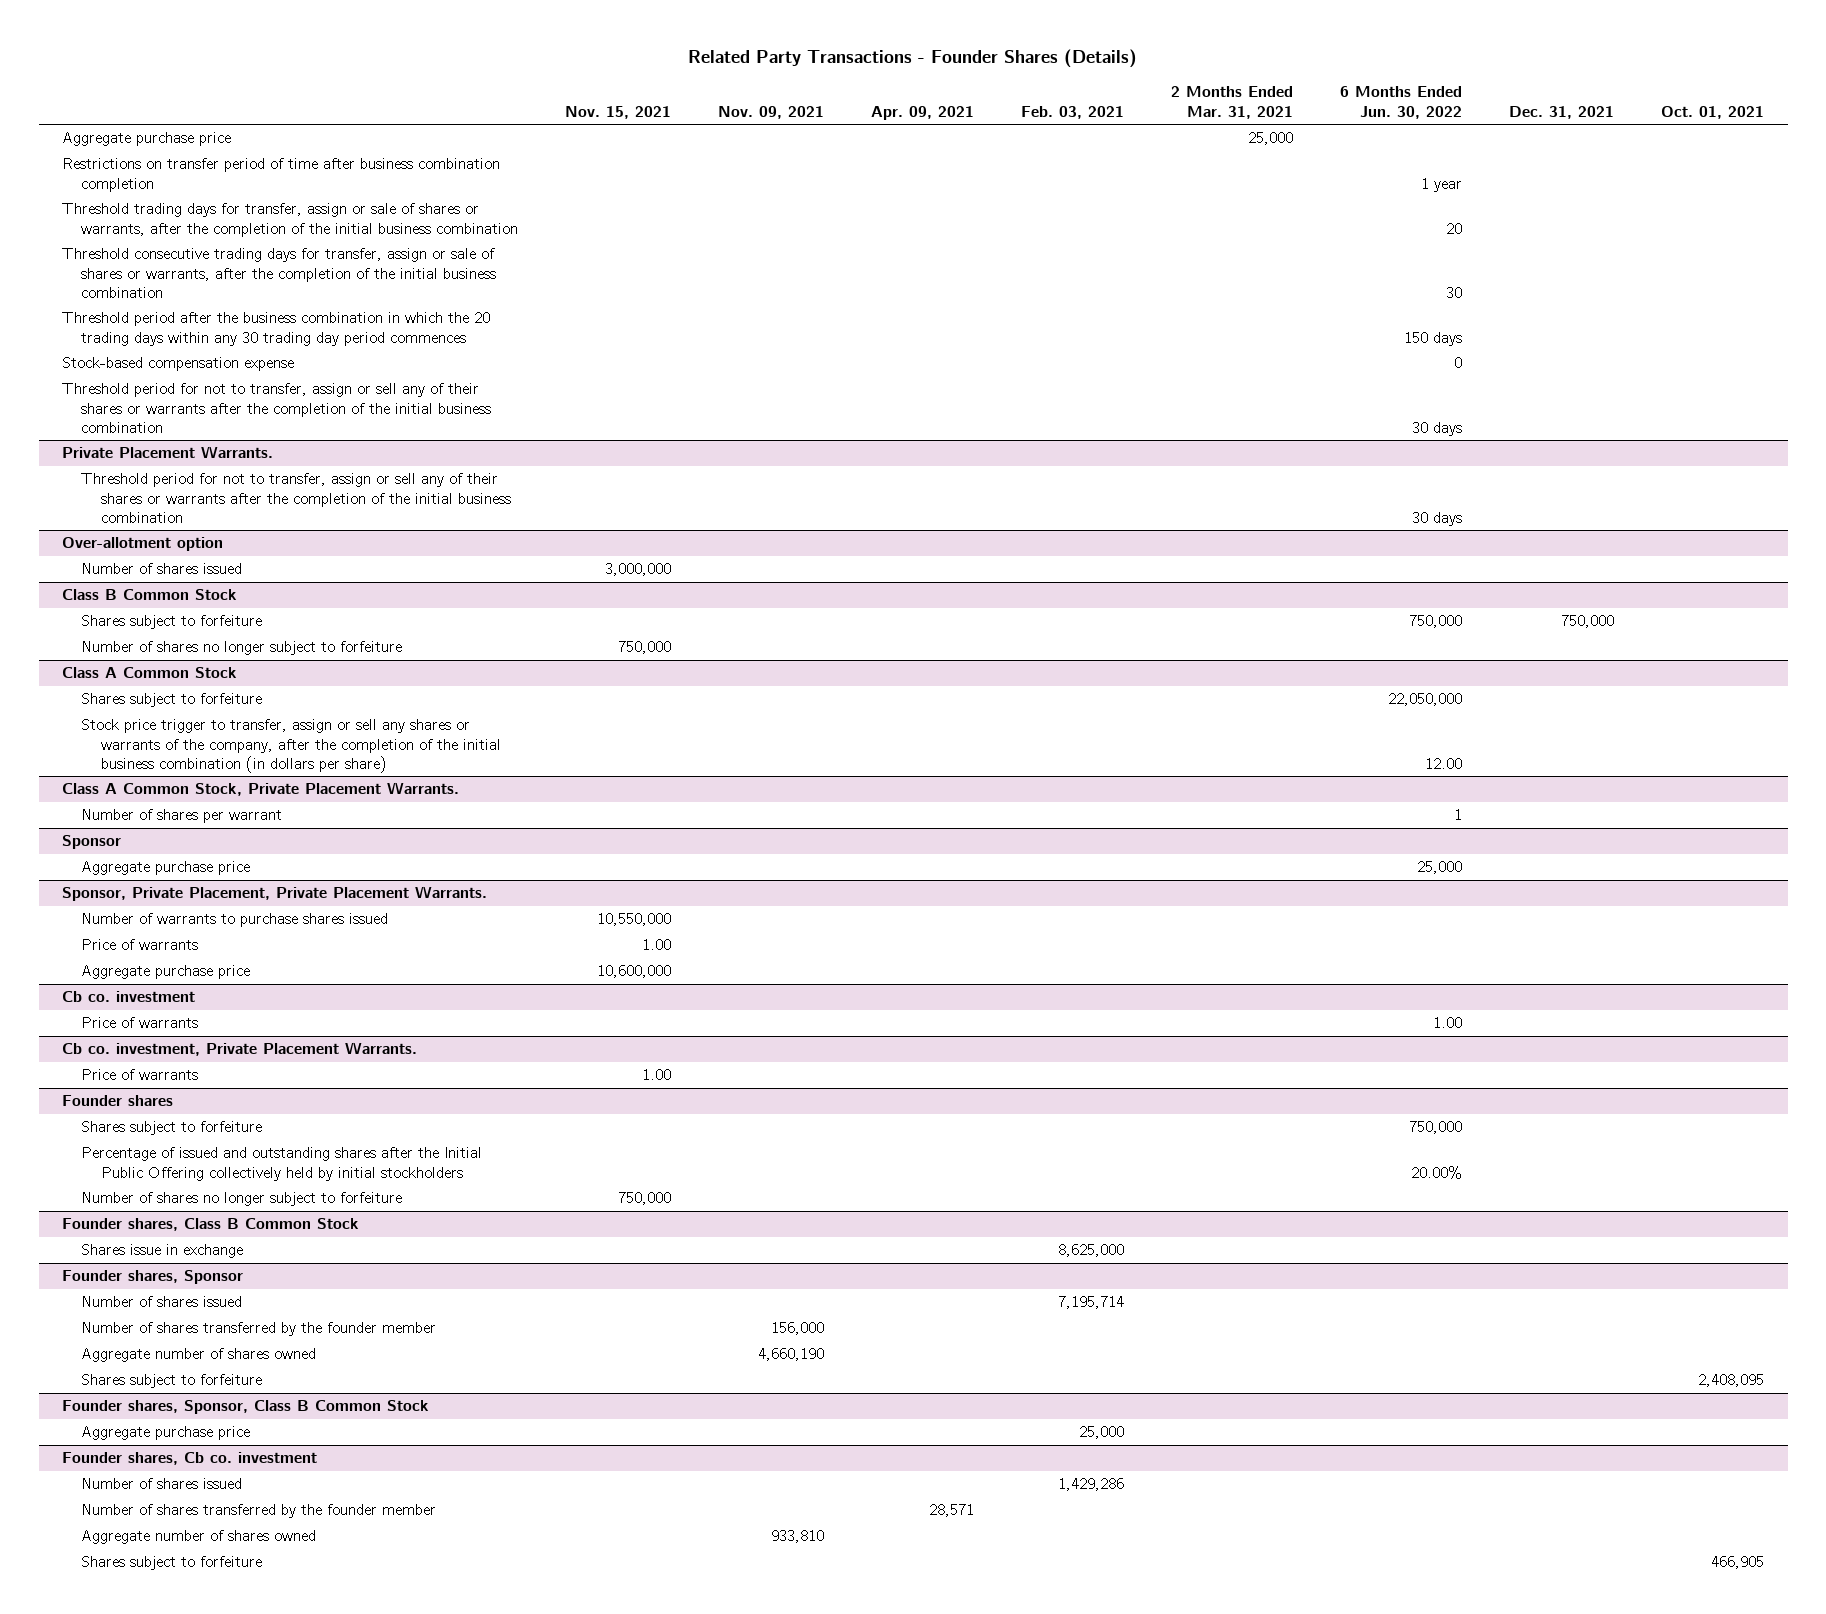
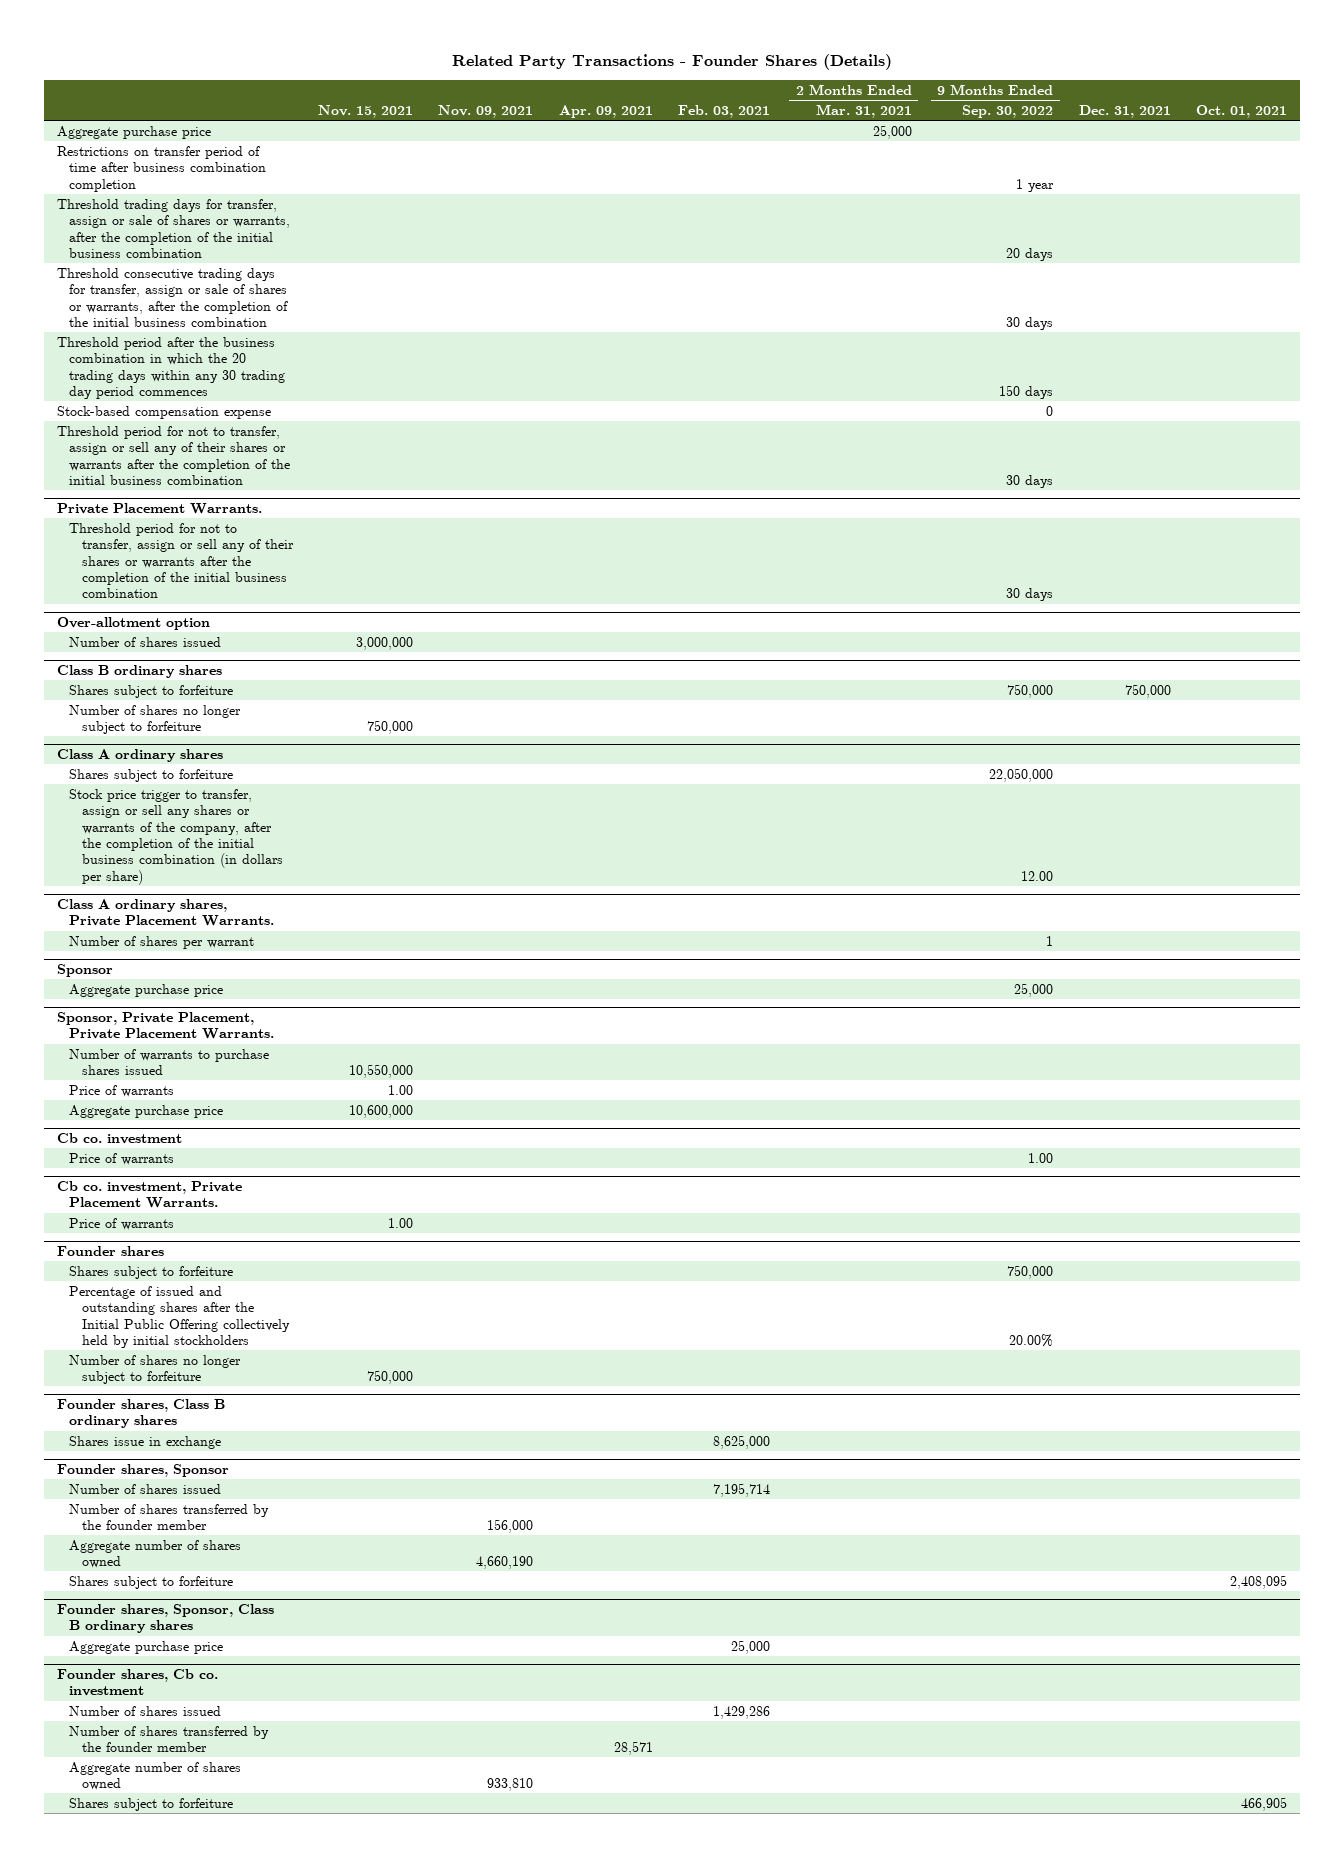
- | Nov. 15, 2021 | Nov. 09, 2021 | Apr. 09, 2021 | Feb. 03, 2021 | 2 Months Ended Mar. 31, 2021 | 6 Months Ended Jun. 30, 2022 | Dec. 31, 2021 | Oct. 01, 2021
+ | Nov. 15, 2021 | Nov. 09, 2021 | Apr. 09, 2021 | Feb. 03, 2021 | 2 Months Ended Mar. 31, 2021 | 9 Months Ended Sep. 30, 2022 | Dec. 31, 2021 | Oct. 01, 2021
- Class B Common Stock
+ Class B ordinary shares
- Class A Common Stock
+ Class A ordinary shares
- Class A Common Stock, Private Placement Warrants.
+ Class A ordinary shares, Private Placement Warrants.
- Founder shares, Class B Common Stock
+ Founder shares, Class B ordinary shares
- Founder shares, Sponsor, Class B Common Stock
+ Founder shares, Sponsor, Class B ordinary shares

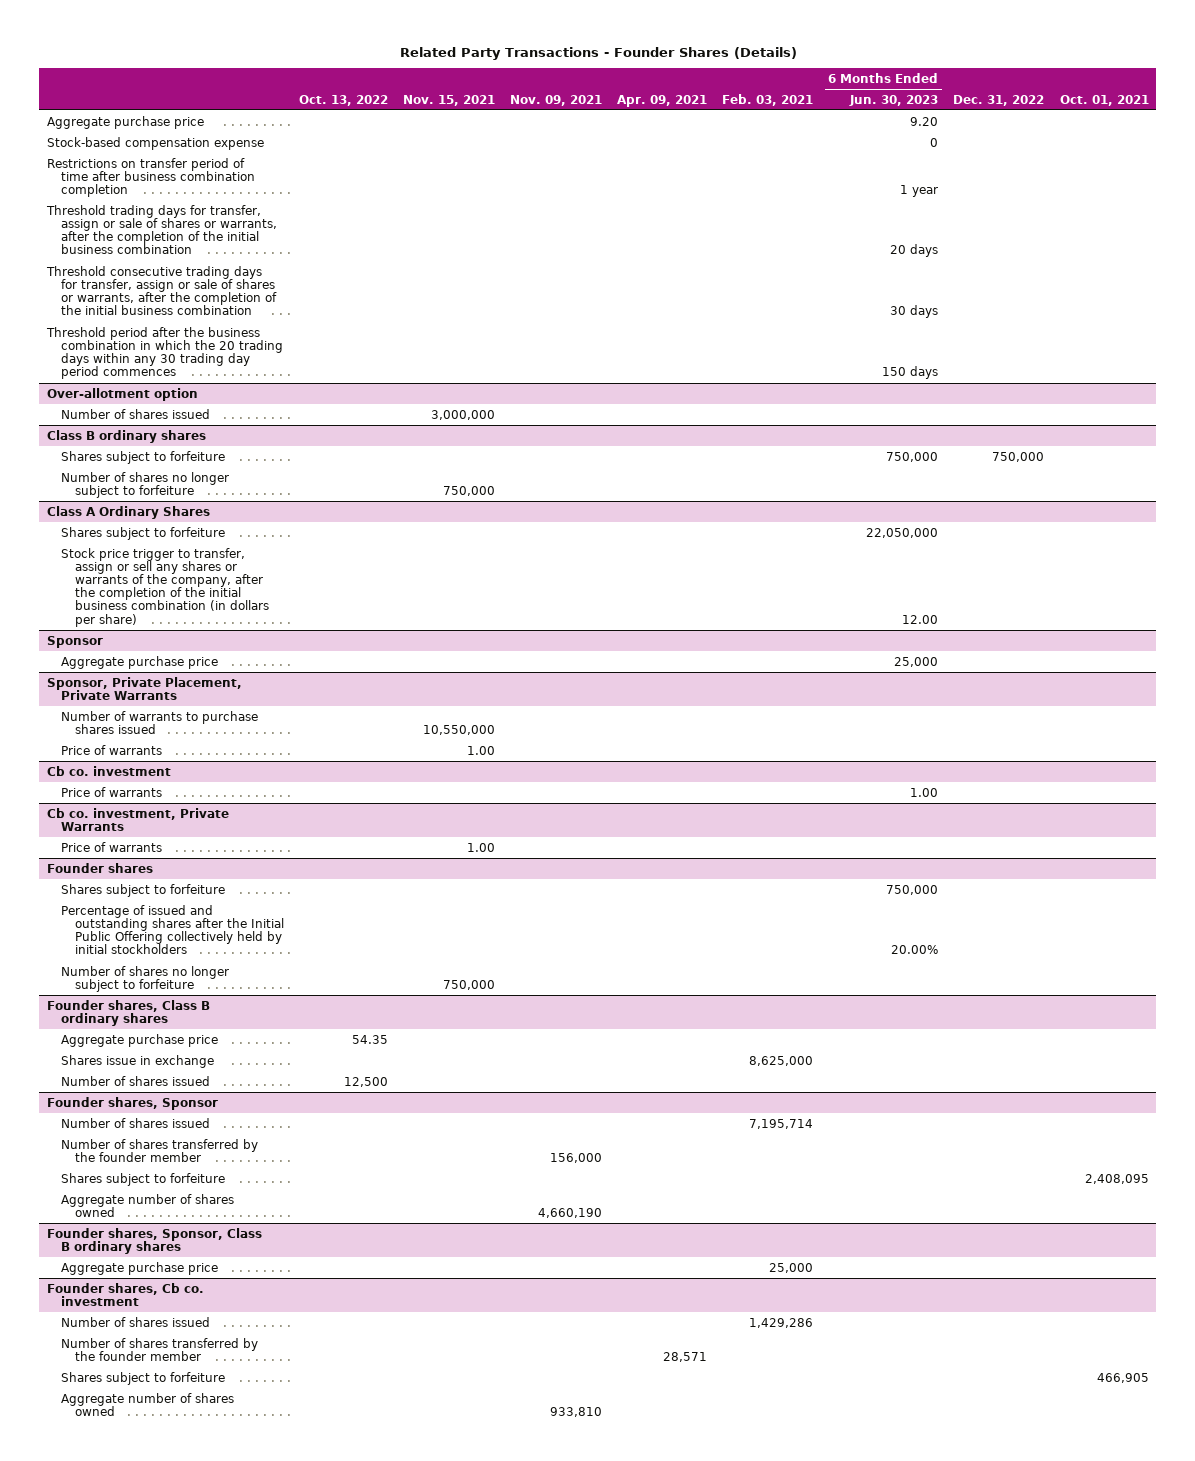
- | Nov. 15, 2021 | Nov. 09, 2021 | Apr. 09, 2021 | Feb. 03, 2021 | 2 Months Ended Mar. 31, 2021 | 9 Months Ended Sep. 30, 2022 | Dec. 31, 2021 | Oct. 01, 2021
+ | Oct. 13, 2022 | Nov. 15, 2021 | Nov. 09, 2021 | Apr. 09, 2021 | Feb. 03, 2021 | 6 Months Ended Jun. 30, 2023 | Dec. 31, 2022 | Oct. 01, 2021
moved up: Stock-based compensation expense | | | | | | 0 | |
- Threshold period for not to transfer, assign or sell any of their shares or warrants after the completion of the initial business combination | | | | | | 30 days | |
- Private Placement Warrants.
- Threshold period for not to transfer, assign or sell any of their shares or warrants after the completion of the initial business combination | | | | | | 30 days | |
- Class A ordinary shares
+ Class A Ordinary Shares
- Class A ordinary shares, Private Placement Warrants.
- Number of shares per warrant | | | | | | 1 | |
- Sponsor, Private Placement, Private Placement Warrants.
+ Sponsor, Private Placement, Private Warrants
- Aggregate purchase price | 10,600,000 | | | | | | |
- Cb co. investment, Private Placement Warrants.
+ Cb co. investment, Private Warrants
@ Founder shares, Class B ordinary shares
+ Aggregate purchase price | 54.35 | | | | | | |
+ Number of shares issued | 12,500 | | | | | | |
@ Founder shares, Sponsor
moved down: Aggregate number of shares owned | | | 4,660,190 | | | | |
@ Founder shares, Cb co. investment
moved down: Aggregate number of shares owned | | | 933,810 | | | | |

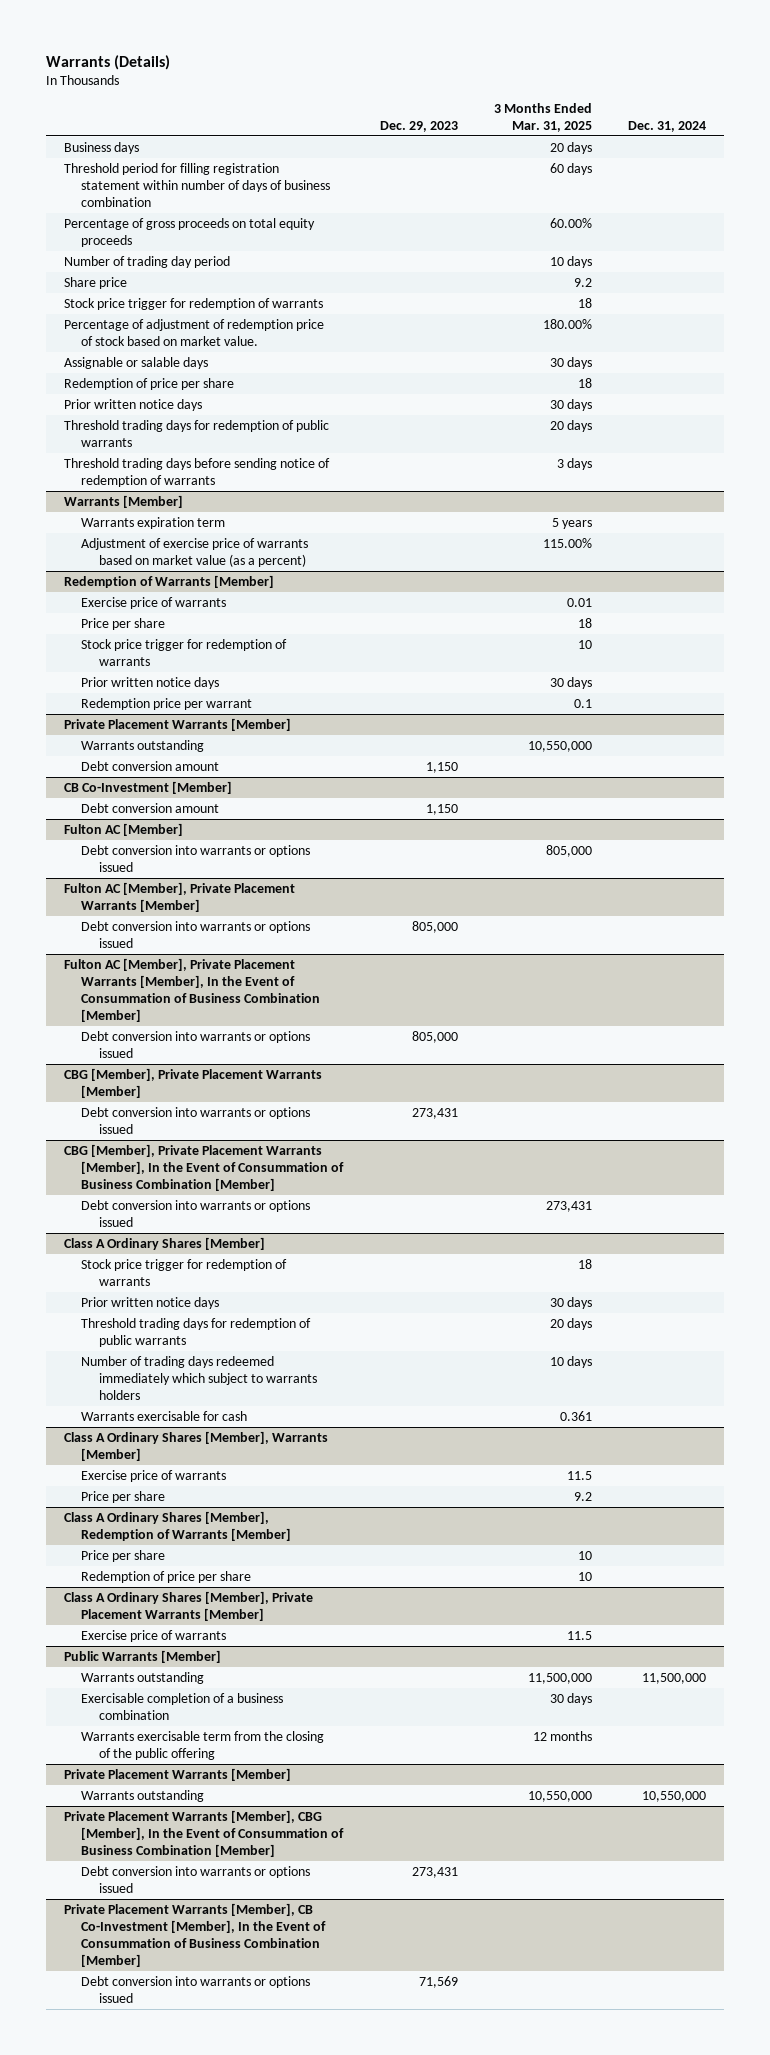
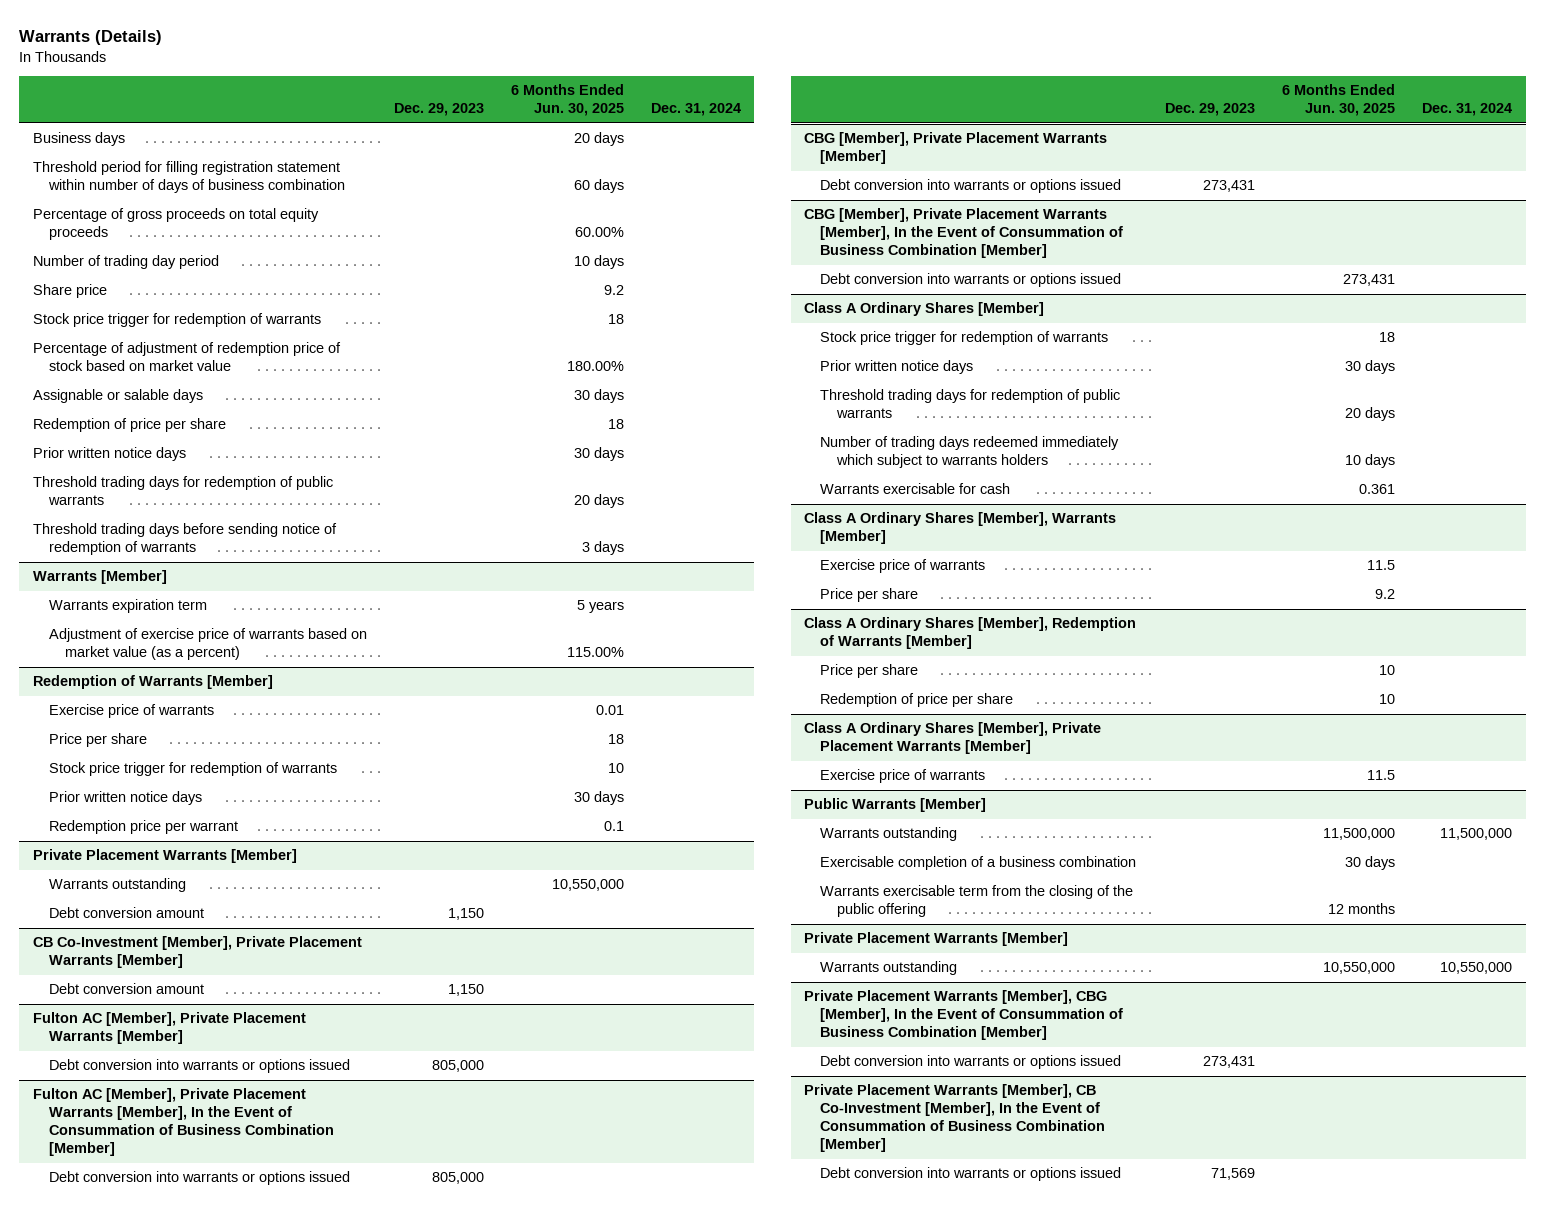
- | Dec. 29, 2023 | 3 Months Ended Mar. 31, 2025 | Dec. 31, 2024
+ | Dec. 29, 2023 | 6 Months Ended Jun. 30, 2025 | Dec. 31, 2024
- Percentage of adjustment of redemption price of stock based on market value. | | 180.00% |
+ Percentage of adjustment of redemption price of stock based on market value | | 180.00% |
- CB Co-Investment [Member]
+ CB Co-Investment [Member], Private Placement Warrants [Member]
- Fulton AC [Member]
- Debt conversion into warrants or options issued | | 805,000 |

